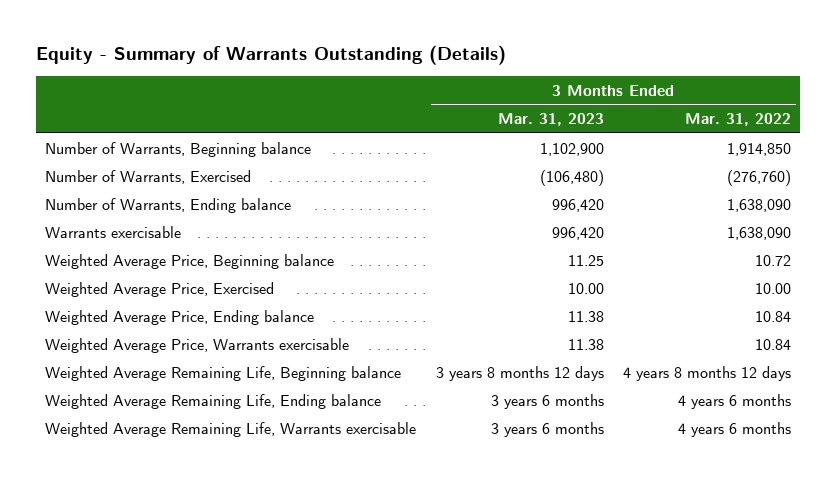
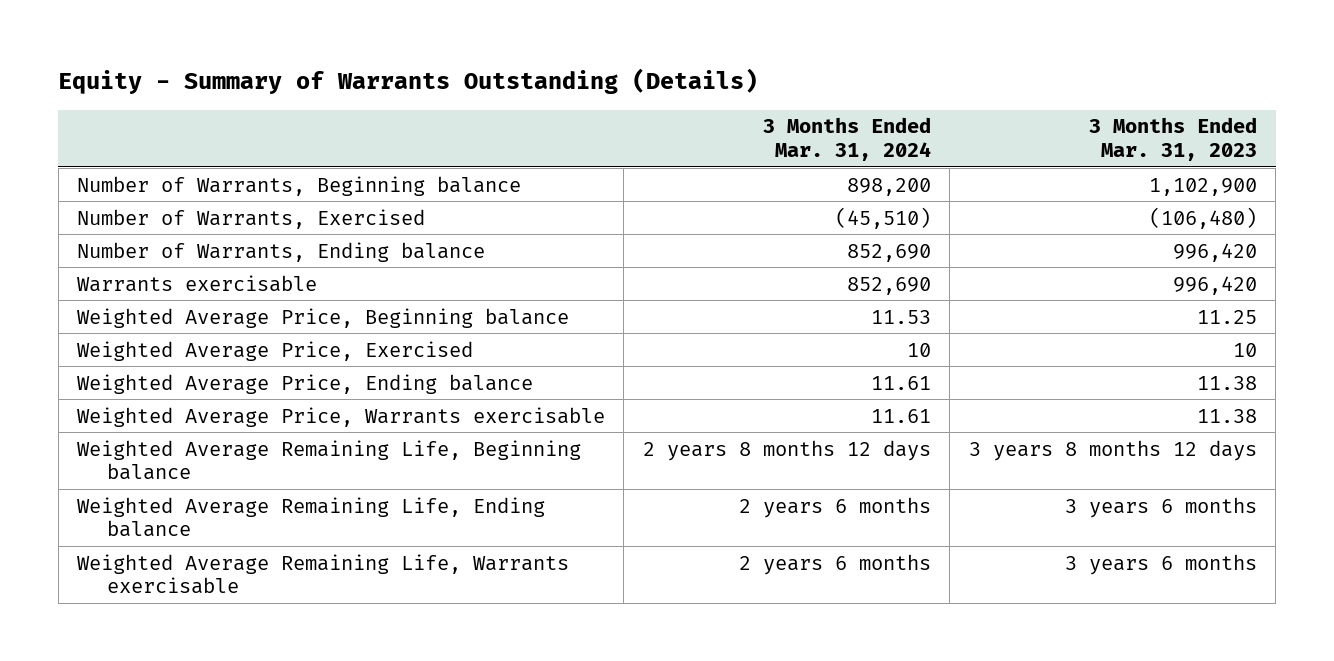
- | 3 Months Ended Mar. 31, 2023 | 3 Months Ended Mar. 31, 2022
+ | 3 Months Ended Mar. 31, 2024 | 3 Months Ended Mar. 31, 2023
- Weighted Average Price, Exercised | 10.00 | 10.00
+ Weighted Average Price, Exercised | 10 | 10

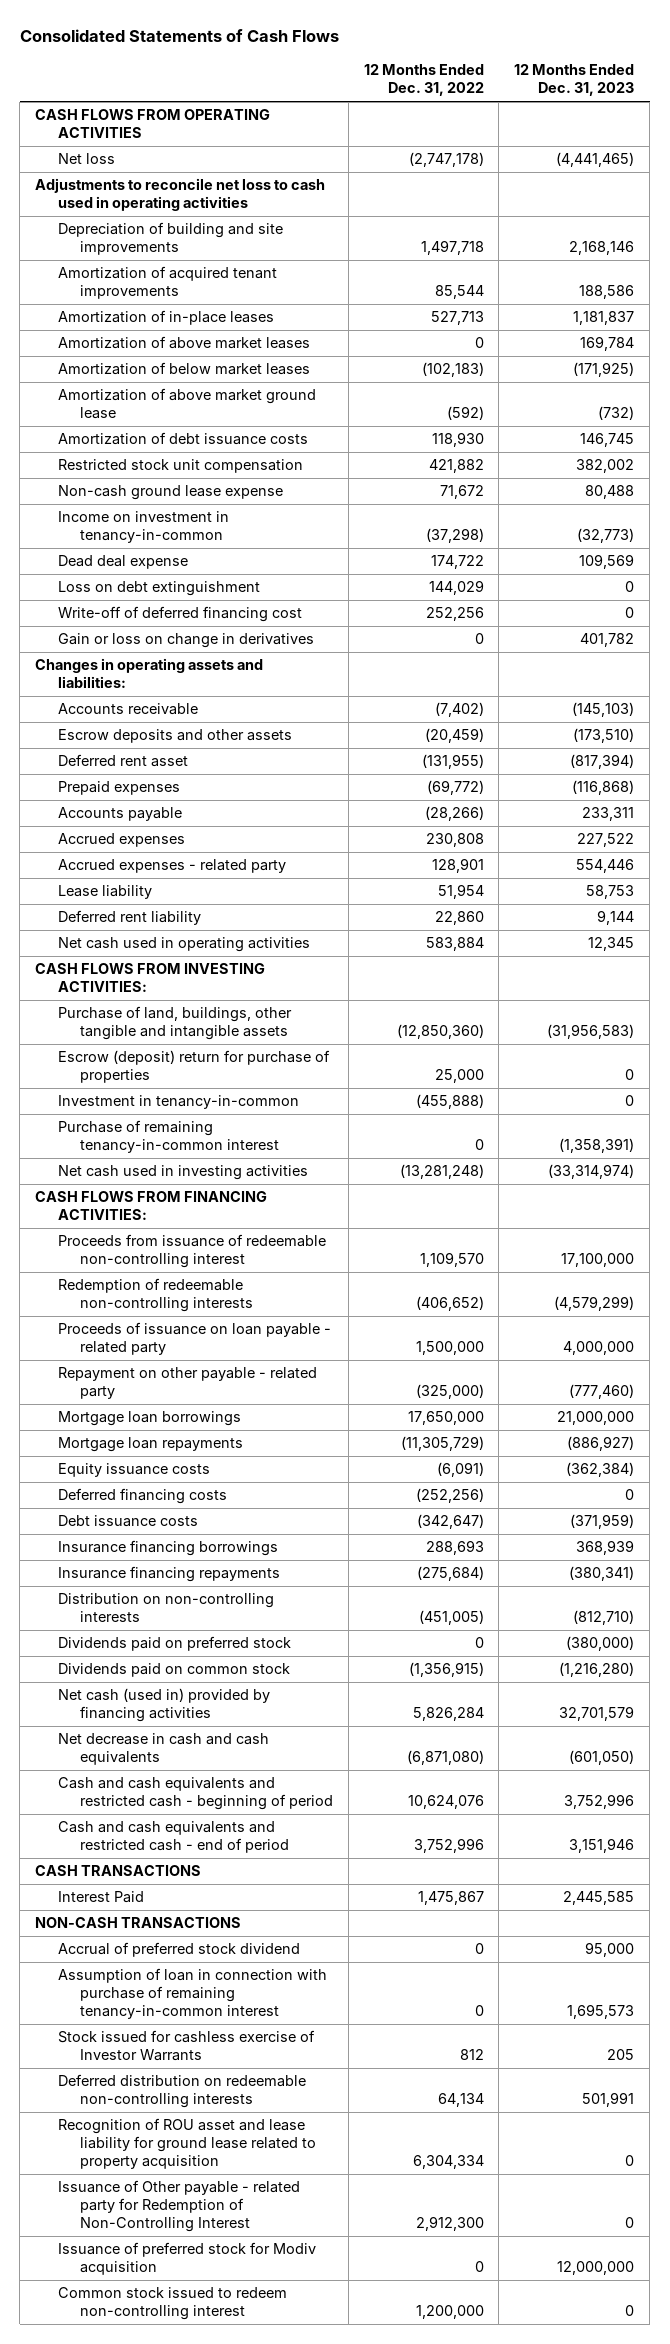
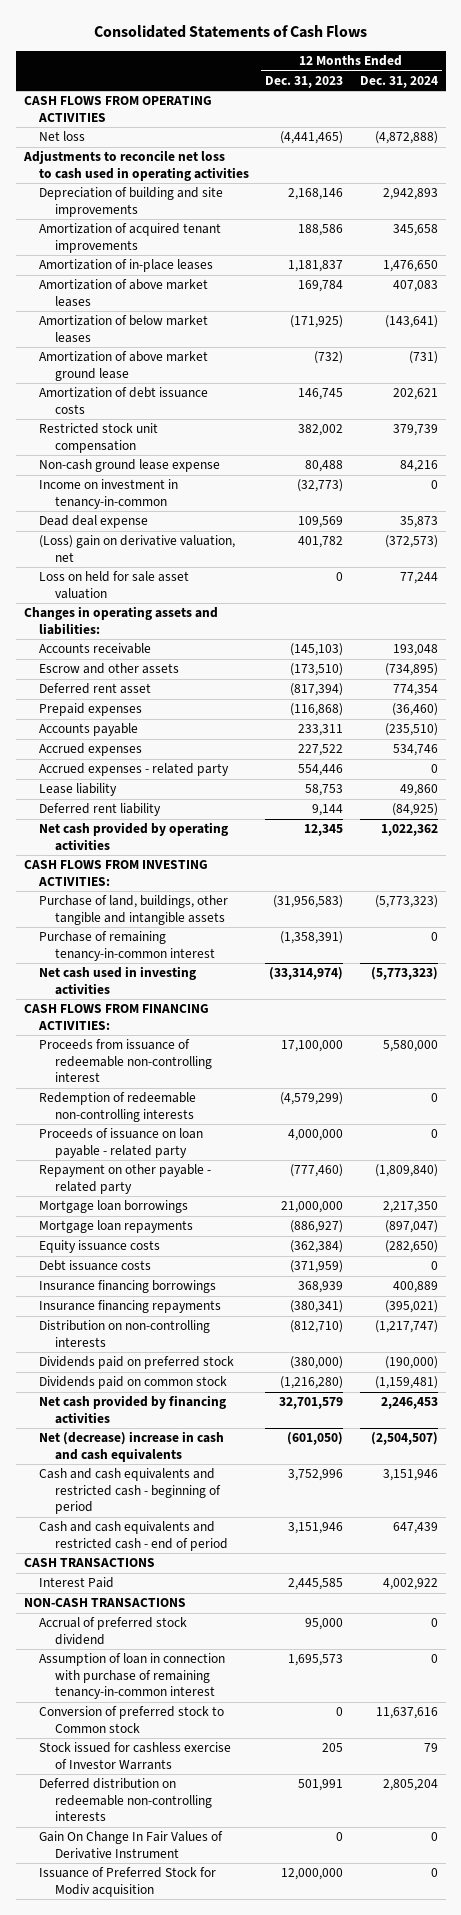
- | 12 Months Ended Dec. 31, 2022 | 12 Months Ended Dec. 31, 2023
+ | 12 Months Ended Dec. 31, 2023 | 12 Months Ended Dec. 31, 2024
- Loss on debt extinguishment | 144,029 | 0
- Write-off of deferred financing cost | 252,256 | 0
- Gain or loss on change in derivatives | 0 | 401,782
+ (Loss) gain on derivative valuation, net | 401,782 | (372,573)
+ Loss on held for sale asset valuation | 0 | 77,244
- Escrow deposits and other assets | (20,459) | (173,510)
+ Escrow and other assets | (173,510) | (734,895)
- Net cash used in operating activities | 583,884 | 12,345
+ Net cash provided by operating activities | 12,345 | 1,022,362
- Escrow (deposit) return for purchase of properties | 25,000 | 0
- Investment in tenancy-in-common | (455,888) | 0
- Deferred financing costs | (252,256) | 0
- Net cash (used in) provided by financing activities | 5,826,284 | 32,701,579
- Net decrease in cash and cash equivalents | (6,871,080) | (601,050)
+ Net cash provided by financing activities | 32,701,579 | 2,246,453
+ Net (decrease) increase in cash and cash equivalents | (601,050) | (2,504,507)
+ Conversion of preferred stock to Common stock | 0 | 11,637,616
- Recognition of ROU asset and lease liability for ground lease related to property acquisition | 6,304,334 | 0
- Issuance of Other payable - related party for Redemption of Non-Controlling Interest | 2,912,300 | 0
- Issuance of preferred stock for Modiv acquisition | 0 | 12,000,000
- Common stock issued to redeem non-controlling interest | 1,200,000 | 0
+ Gain On Change In Fair Values of Derivative Instrument | 0 | 0
+ Issuance of Preferred Stock for Modiv acquisition | 12,000,000 | 0

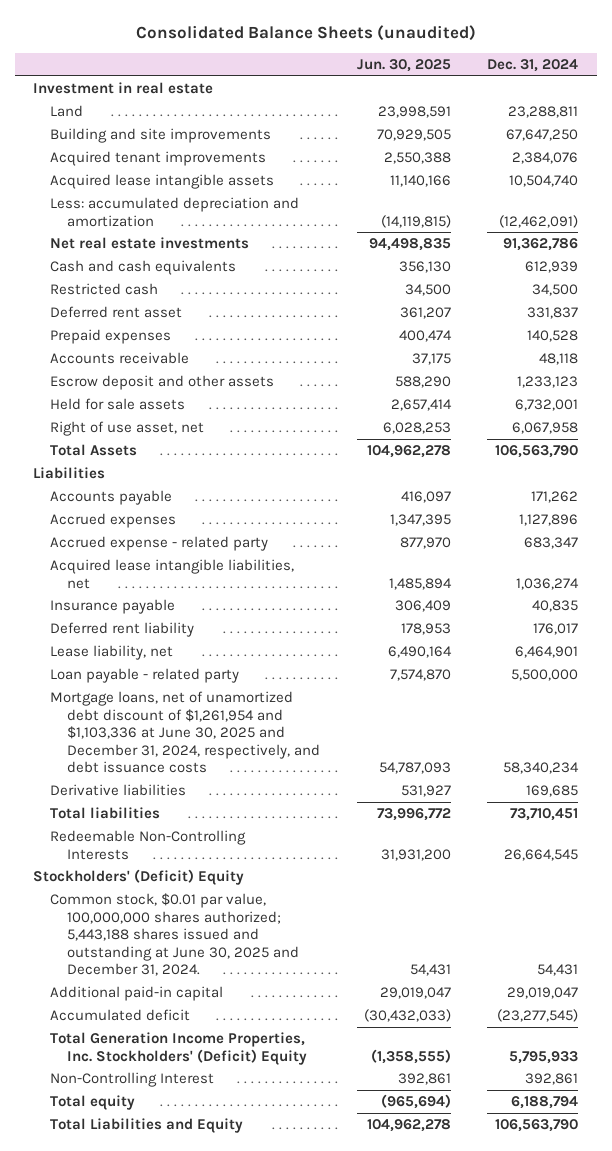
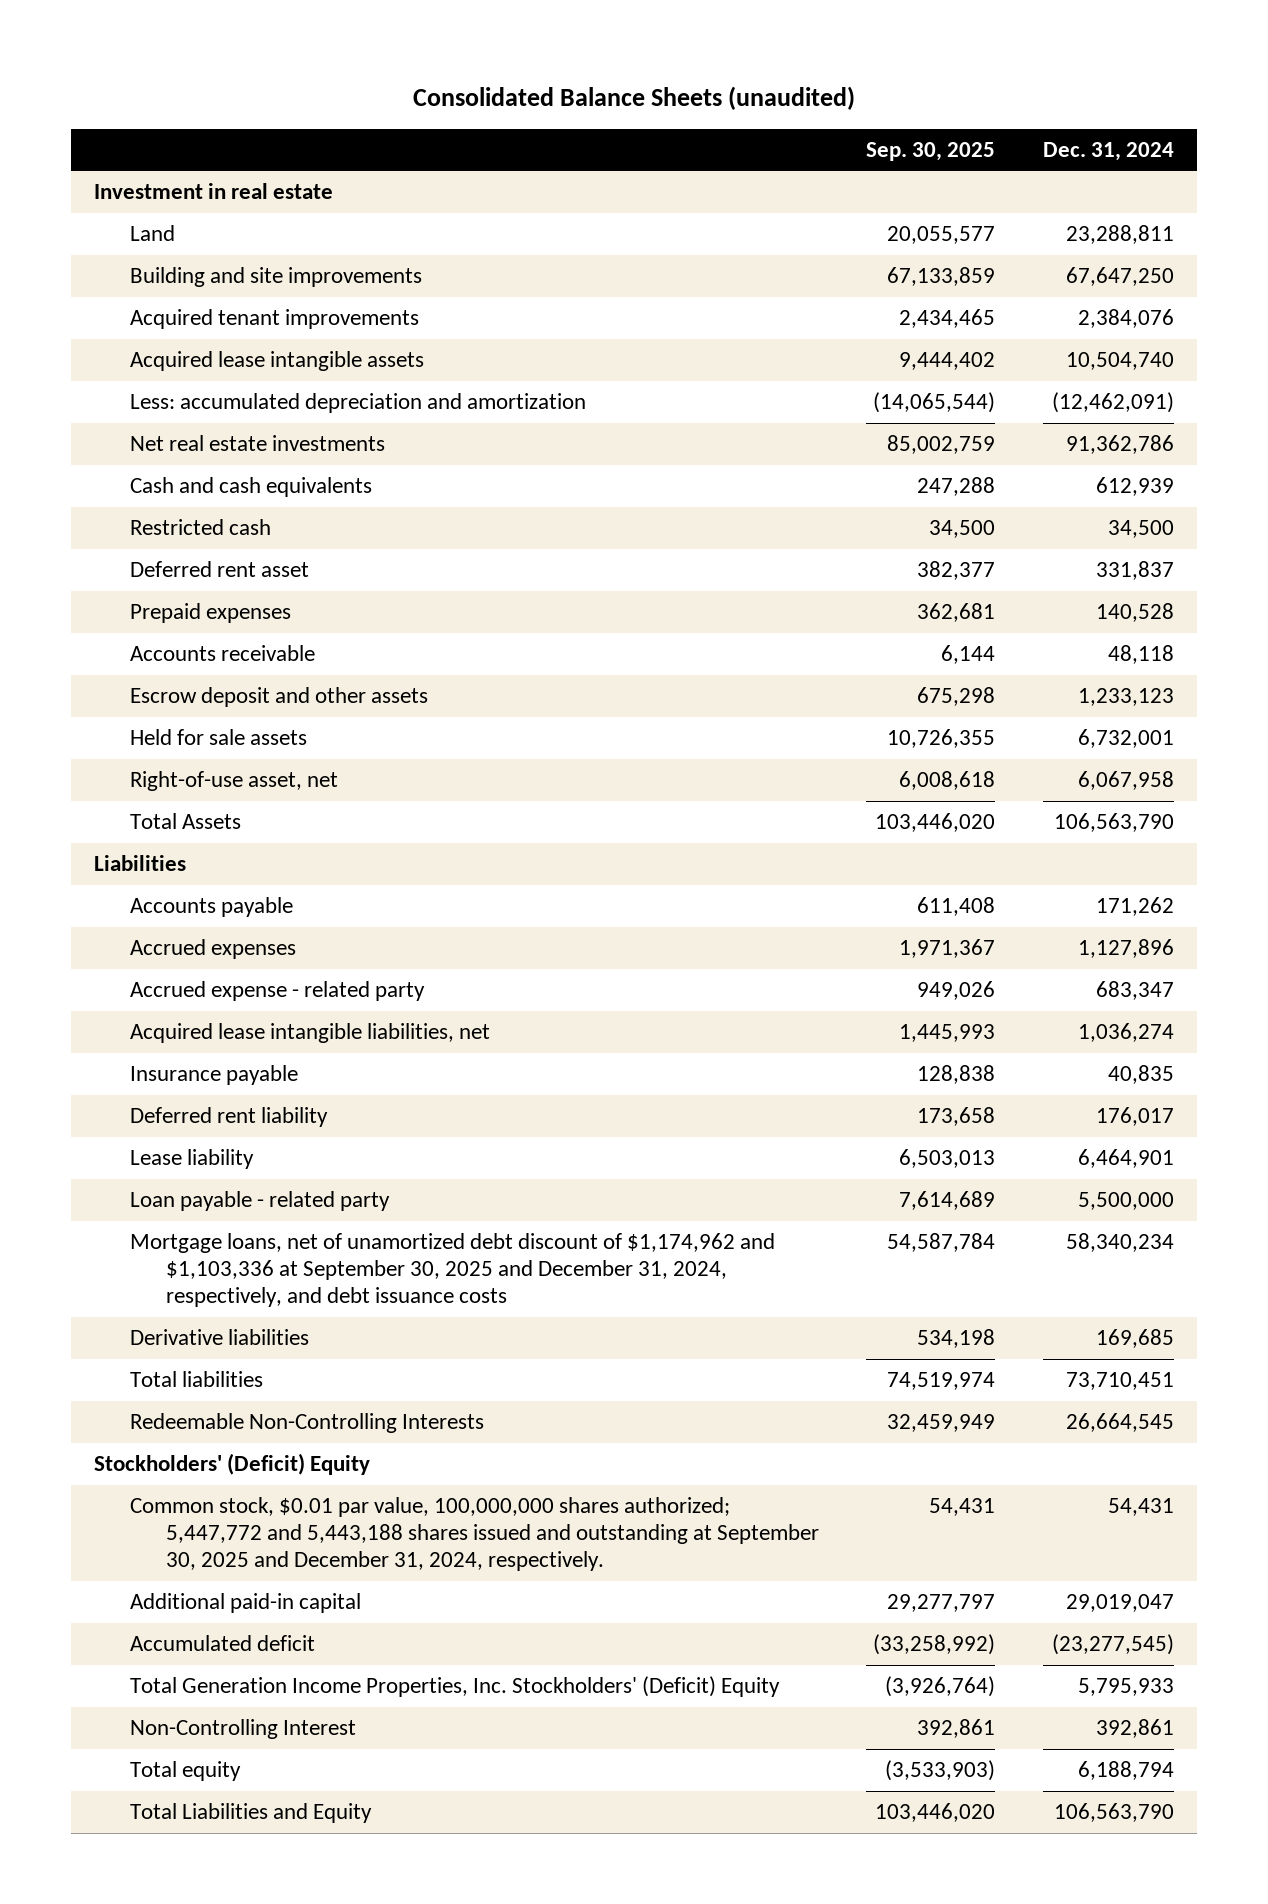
- | Jun. 30, 2025 | Dec. 31, 2024
+ | Sep. 30, 2025 | Dec. 31, 2024
- Right of use asset, net | 6,028,253 | 6,067,958
+ Right-of-use asset, net | 6,008,618 | 6,067,958
- Lease liability, net | 6,490,164 | 6,464,901
+ Lease liability | 6,503,013 | 6,464,901
- Mortgage loans, net of unamortized debt discount of $1,261,954 and $1,103,336 at June 30, 2025 and December 31, 2024, respectively, and debt issuance costs | 54,787,093 | 58,340,234
+ Mortgage loans, net of unamortized debt discount of $1,174,962 and $1,103,336 at September 30, 2025 and December 31, 2024, respectively, and debt issuance costs | 54,587,784 | 58,340,234
- Common stock, $0.01 par value, 100,000,000 shares authorized; 5,443,188 shares issued and outstanding at June 30, 2025 and December 31, 2024. | 54,431 | 54,431
+ Common stock, $0.01 par value, 100,000,000 shares authorized; 5,447,772 and 5,443,188 shares issued and outstanding at September 30, 2025 and December 31, 2024, respectively. | 54,431 | 54,431

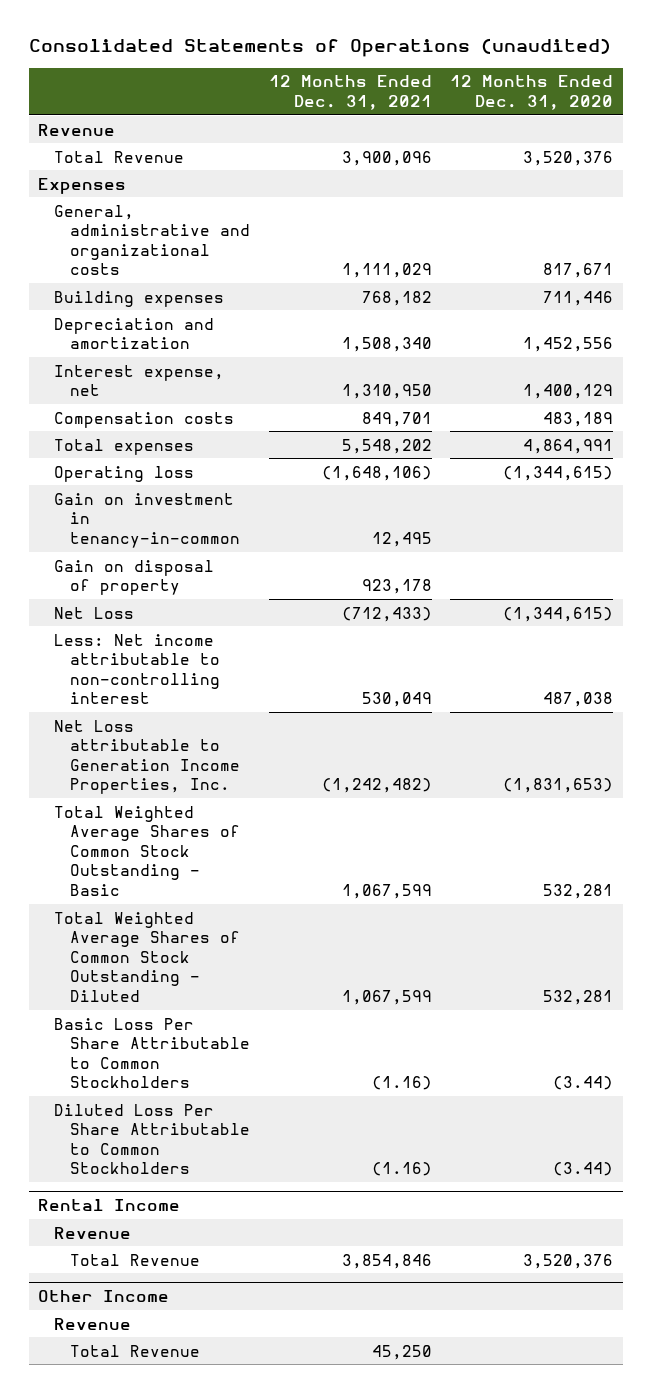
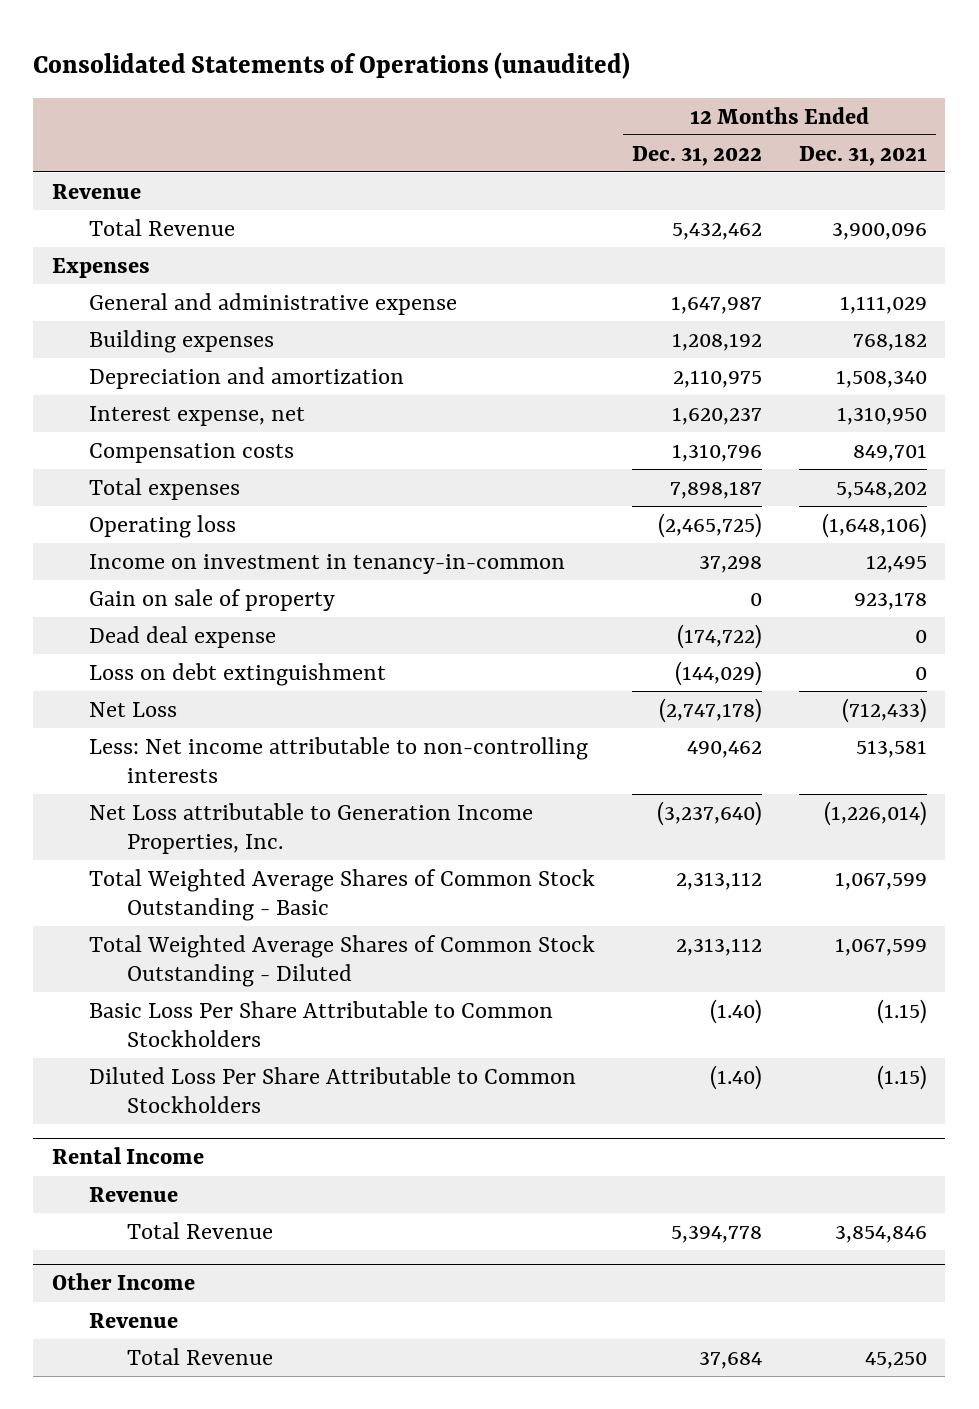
- | 12 Months Ended Dec. 31, 2021 | 12 Months Ended Dec. 31, 2020
+ | 12 Months Ended Dec. 31, 2022 | 12 Months Ended Dec. 31, 2021
- General, administrative and organizational costs | 1,111,029 | 817,671
+ General and administrative expense | 1,647,987 | 1,111,029
- Gain on investment in tenancy-in-common | 12,495 |
- Gain on disposal of property | 923,178 |
+ Income on investment in tenancy-in-common | 37,298 | 12,495
+ Gain on sale of property | 0 | 923,178
+ Dead deal expense | (174,722) | 0
+ Loss on debt extinguishment | (144,029) | 0
- Less: Net income attributable to non-controlling interest | 530,049 | 487,038
- Net Loss attributable to Generation Income Properties, Inc. | (1,242,482) | (1,831,653)
+ Less: Net income attributable to non-controlling interests | 490,462 | 513,581
+ Net Loss attributable to Generation Income Properties, Inc. | (3,237,640) | (1,226,014)
- Basic Loss Per Share Attributable to Common Stockholders | (1.16) | (3.44)
- Diluted Loss Per Share Attributable to Common Stockholders | (1.16) | (3.44)
+ Basic Loss Per Share Attributable to Common Stockholders | (1.40) | (1.15)
+ Diluted Loss Per Share Attributable to Common Stockholders | (1.40) | (1.15)

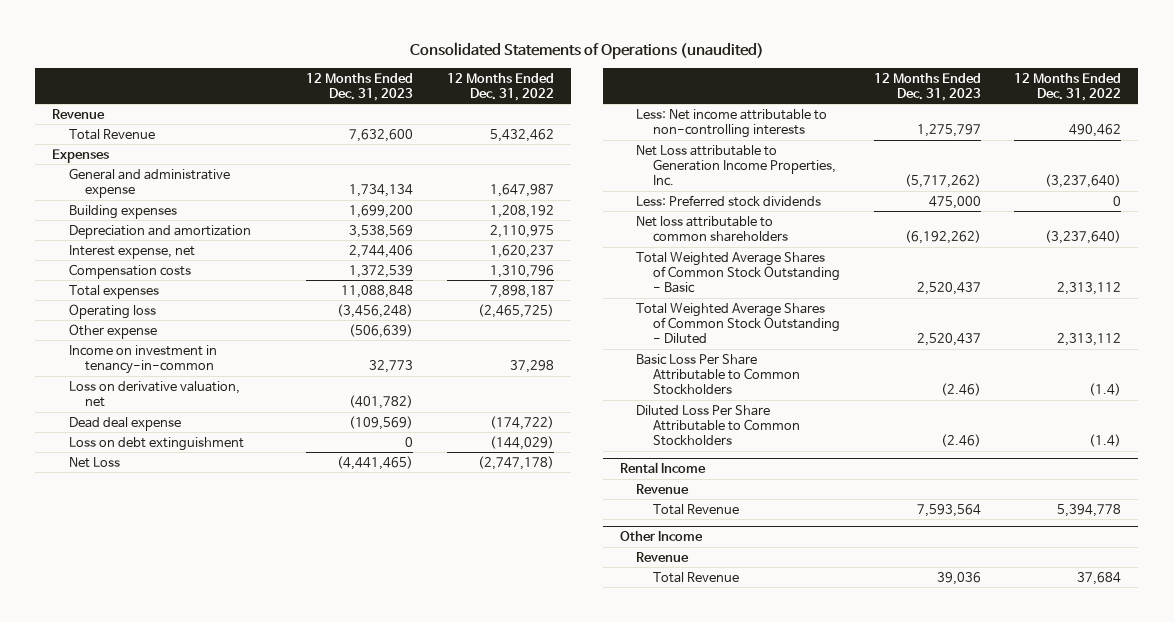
- | 12 Months Ended Dec. 31, 2022 | 12 Months Ended Dec. 31, 2021
+ | 12 Months Ended Dec. 31, 2023 | 12 Months Ended Dec. 31, 2022
+ Other expense | (506,639) |
- Gain on sale of property | 0 | 923,178
+ Loss on derivative valuation, net | (401,782) |
+ Less: Preferred stock dividends | 475,000 | 0
+ Net loss attributable to common shareholders | (6,192,262) | (3,237,640)
- Basic Loss Per Share Attributable to Common Stockholders | (1.40) | (1.15)
- Diluted Loss Per Share Attributable to Common Stockholders | (1.40) | (1.15)
+ Basic Loss Per Share Attributable to Common Stockholders | (2.46) | (1.4)
+ Diluted Loss Per Share Attributable to Common Stockholders | (2.46) | (1.4)

